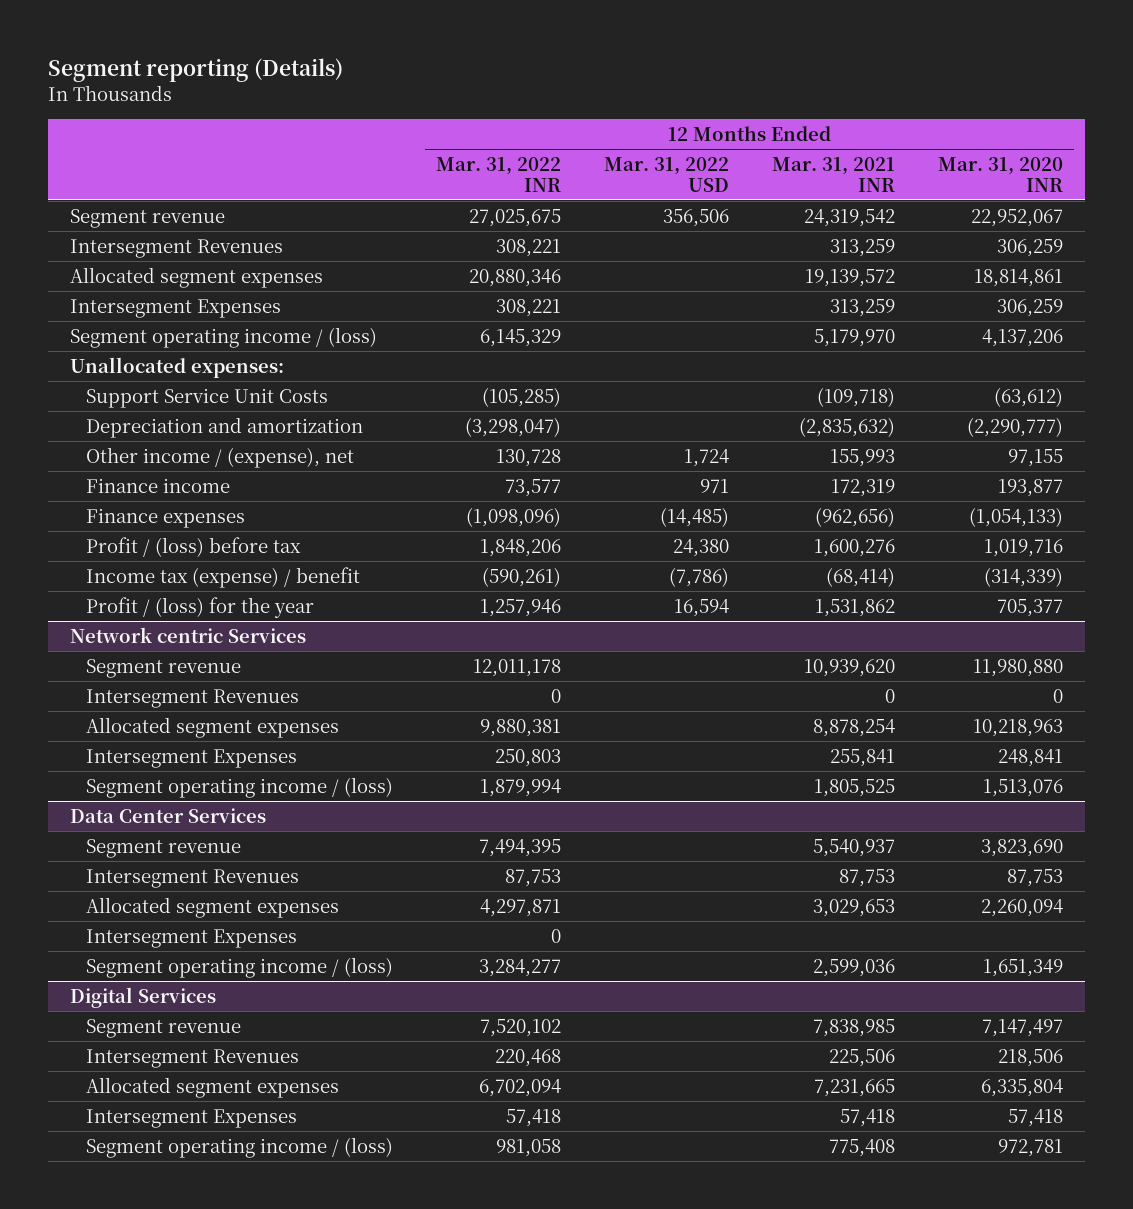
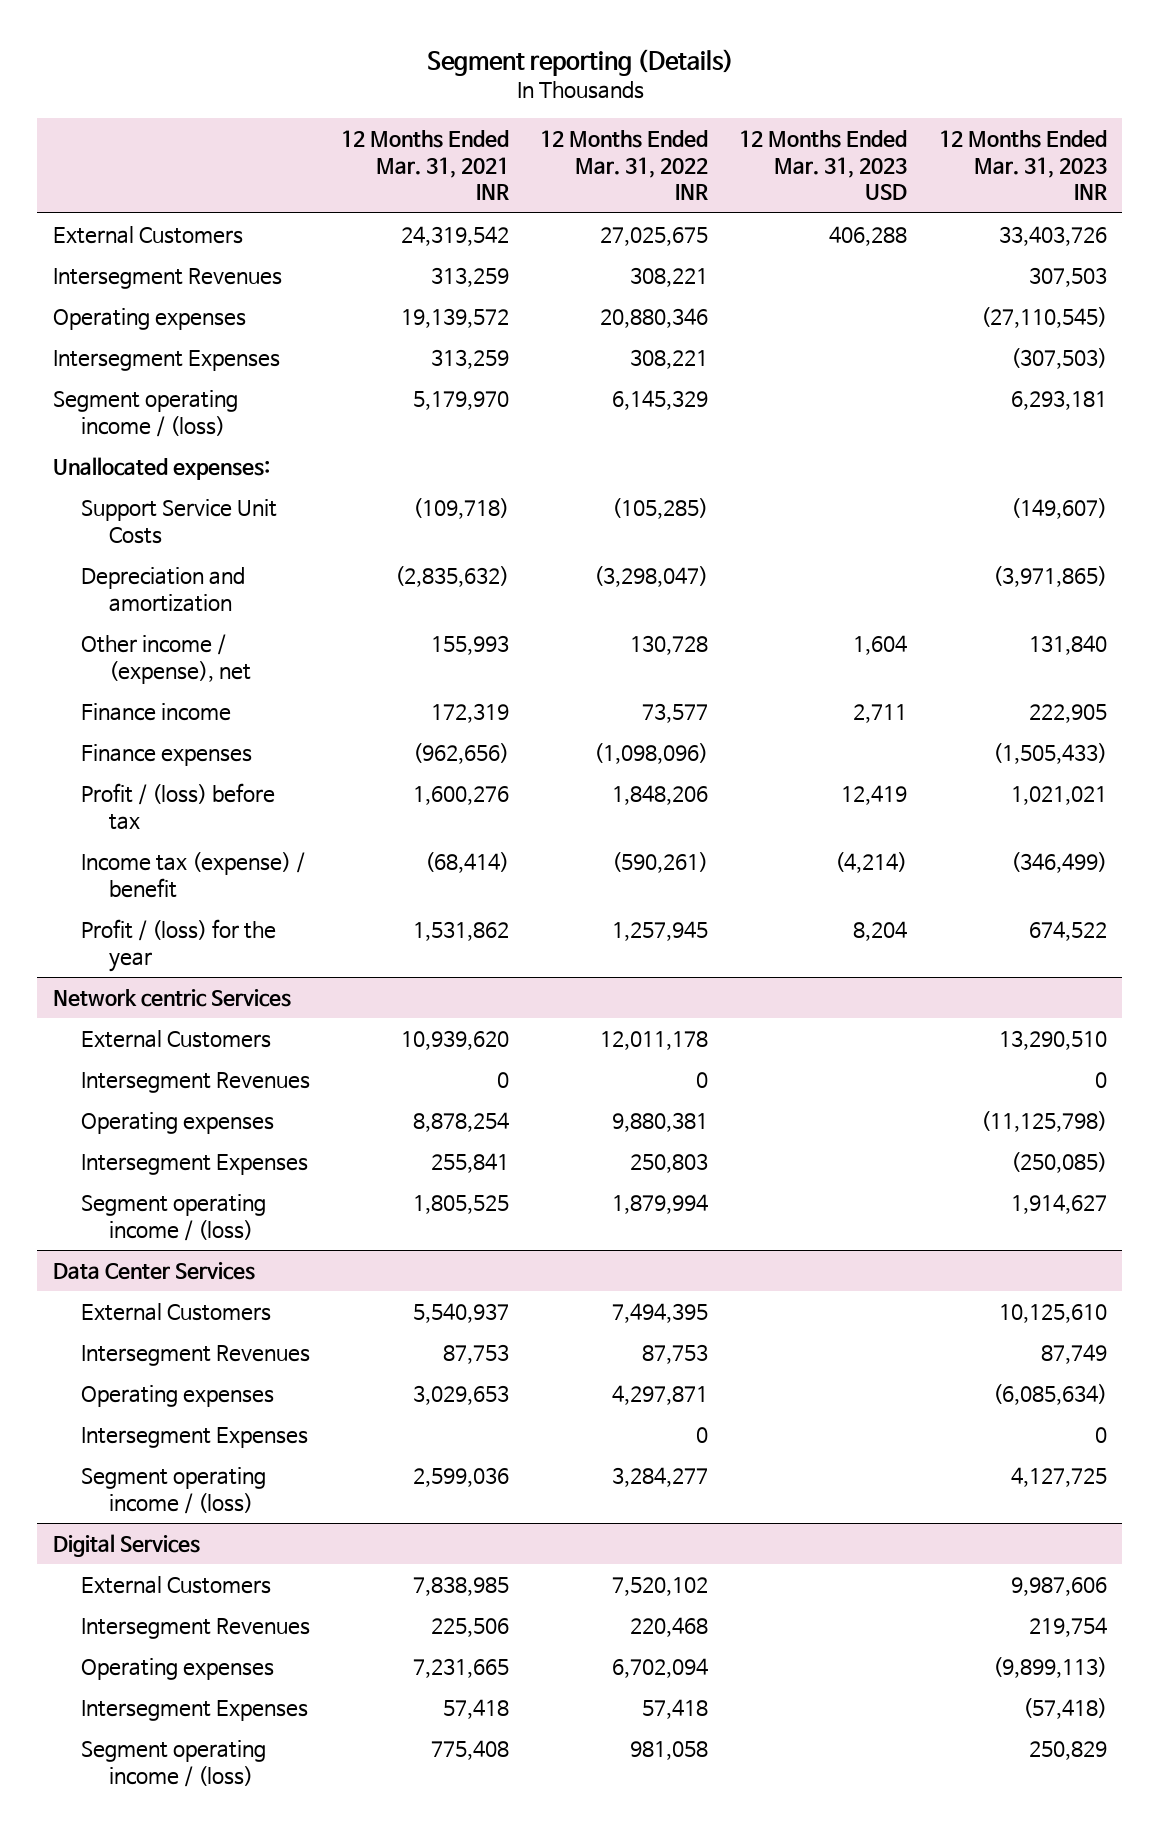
- | 12 Months Ended Mar. 31, 2022 INR | 12 Months Ended Mar. 31, 2022 USD | 12 Months Ended Mar. 31, 2021 INR | 12 Months Ended Mar. 31, 2020 INR
+ | 12 Months Ended Mar. 31, 2021 INR | 12 Months Ended Mar. 31, 2022 INR | 12 Months Ended Mar. 31, 2023 USD | 12 Months Ended Mar. 31, 2023 INR
- Segment revenue | 27,025,675 | 356,506 | 24,319,542 | 22,952,067
+ External Customers | 24,319,542 | 27,025,675 | 406,288 | 33,403,726
- Allocated segment expenses | 20,880,346 | | 19,139,572 | 18,814,861
+ Operating expenses | 19,139,572 | 20,880,346 | | (27,110,545)
- Profit / (loss) for the year | 1,257,946 | 16,594 | 1,531,862 | 705,377
+ Profit / (loss) for the year | 1,531,862 | 1,257,945 | 8,204 | 674,522
@ Network centric Services
- Segment revenue | 12,011,178 | | 10,939,620 | 11,980,880
+ External Customers | 10,939,620 | 12,011,178 | | 13,290,510
- Allocated segment expenses | 9,880,381 | | 8,878,254 | 10,218,963
+ Operating expenses | 8,878,254 | 9,880,381 | | (11,125,798)
@ Data Center Services
- Segment revenue | 7,494,395 | | 5,540,937 | 3,823,690
+ External Customers | 5,540,937 | 7,494,395 | | 10,125,610
- Allocated segment expenses | 4,297,871 | | 3,029,653 | 2,260,094
+ Operating expenses | 3,029,653 | 4,297,871 | | (6,085,634)
@ Digital Services
- Segment revenue | 7,520,102 | | 7,838,985 | 7,147,497
+ External Customers | 7,838,985 | 7,520,102 | | 9,987,606
- Allocated segment expenses | 6,702,094 | | 7,231,665 | 6,335,804
+ Operating expenses | 7,231,665 | 6,702,094 | | (9,899,113)

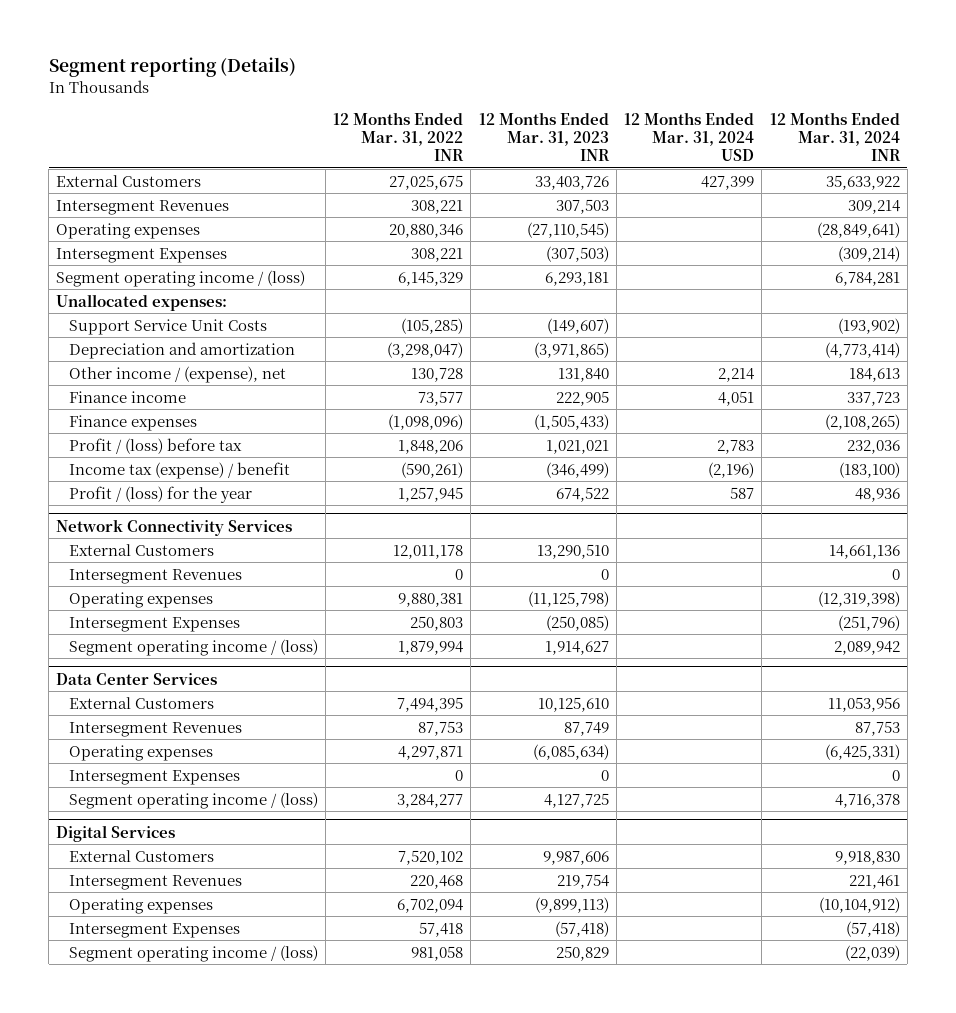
- | 12 Months Ended Mar. 31, 2021 INR | 12 Months Ended Mar. 31, 2022 INR | 12 Months Ended Mar. 31, 2023 USD | 12 Months Ended Mar. 31, 2023 INR
+ | 12 Months Ended Mar. 31, 2022 INR | 12 Months Ended Mar. 31, 2023 INR | 12 Months Ended Mar. 31, 2024 USD | 12 Months Ended Mar. 31, 2024 INR
- Network centric Services
+ Network Connectivity Services

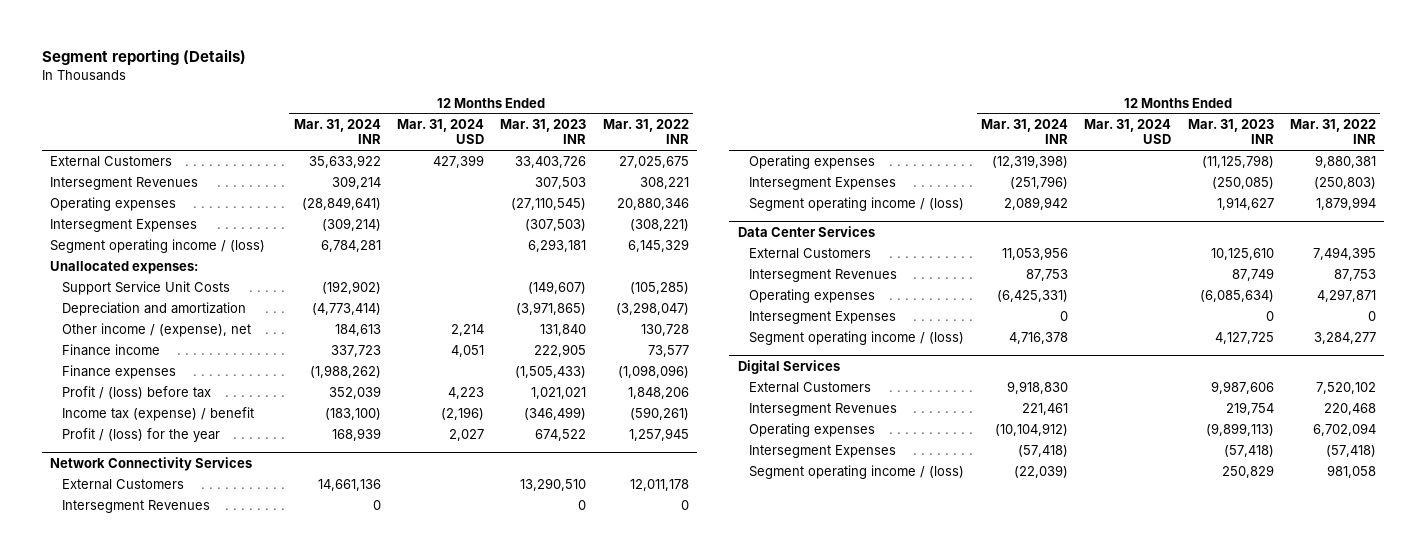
- | 12 Months Ended Mar. 31, 2022 INR | 12 Months Ended Mar. 31, 2023 INR | 12 Months Ended Mar. 31, 2024 USD | 12 Months Ended Mar. 31, 2024 INR
+ | 12 Months Ended Mar. 31, 2024 INR | 12 Months Ended Mar. 31, 2024 USD | 12 Months Ended Mar. 31, 2023 INR | 12 Months Ended Mar. 31, 2022 INR
- Intersegment Expenses | 308,221 | (307,503) | | (309,214)
+ Intersegment Expenses | (309,214) | | (307,503) | (308,221)
- Support Service Unit Costs | (105,285) | (149,607) | | (193,902)
+ Support Service Unit Costs | (192,902) | | (149,607) | (105,285)
- Finance expenses | (1,098,096) | (1,505,433) | | (2,108,265)
- Profit / (loss) before tax | 1,848,206 | 1,021,021 | 2,783 | 232,036
+ Finance expenses | (1,988,262) | | (1,505,433) | (1,098,096)
+ Profit / (loss) before tax | 352,039 | 4,223 | 1,021,021 | 1,848,206
- Profit / (loss) for the year | 1,257,945 | 674,522 | 587 | 48,936
+ Profit / (loss) for the year | 168,939 | 2,027 | 674,522 | 1,257,945
@ Network Connectivity Services
- Intersegment Expenses | 250,803 | (250,085) | | (251,796)
+ Intersegment Expenses | (251,796) | | (250,085) | (250,803)
@ Digital Services
- Intersegment Expenses | 57,418 | (57,418) | | (57,418)
+ Intersegment Expenses | (57,418) | | (57,418) | (57,418)

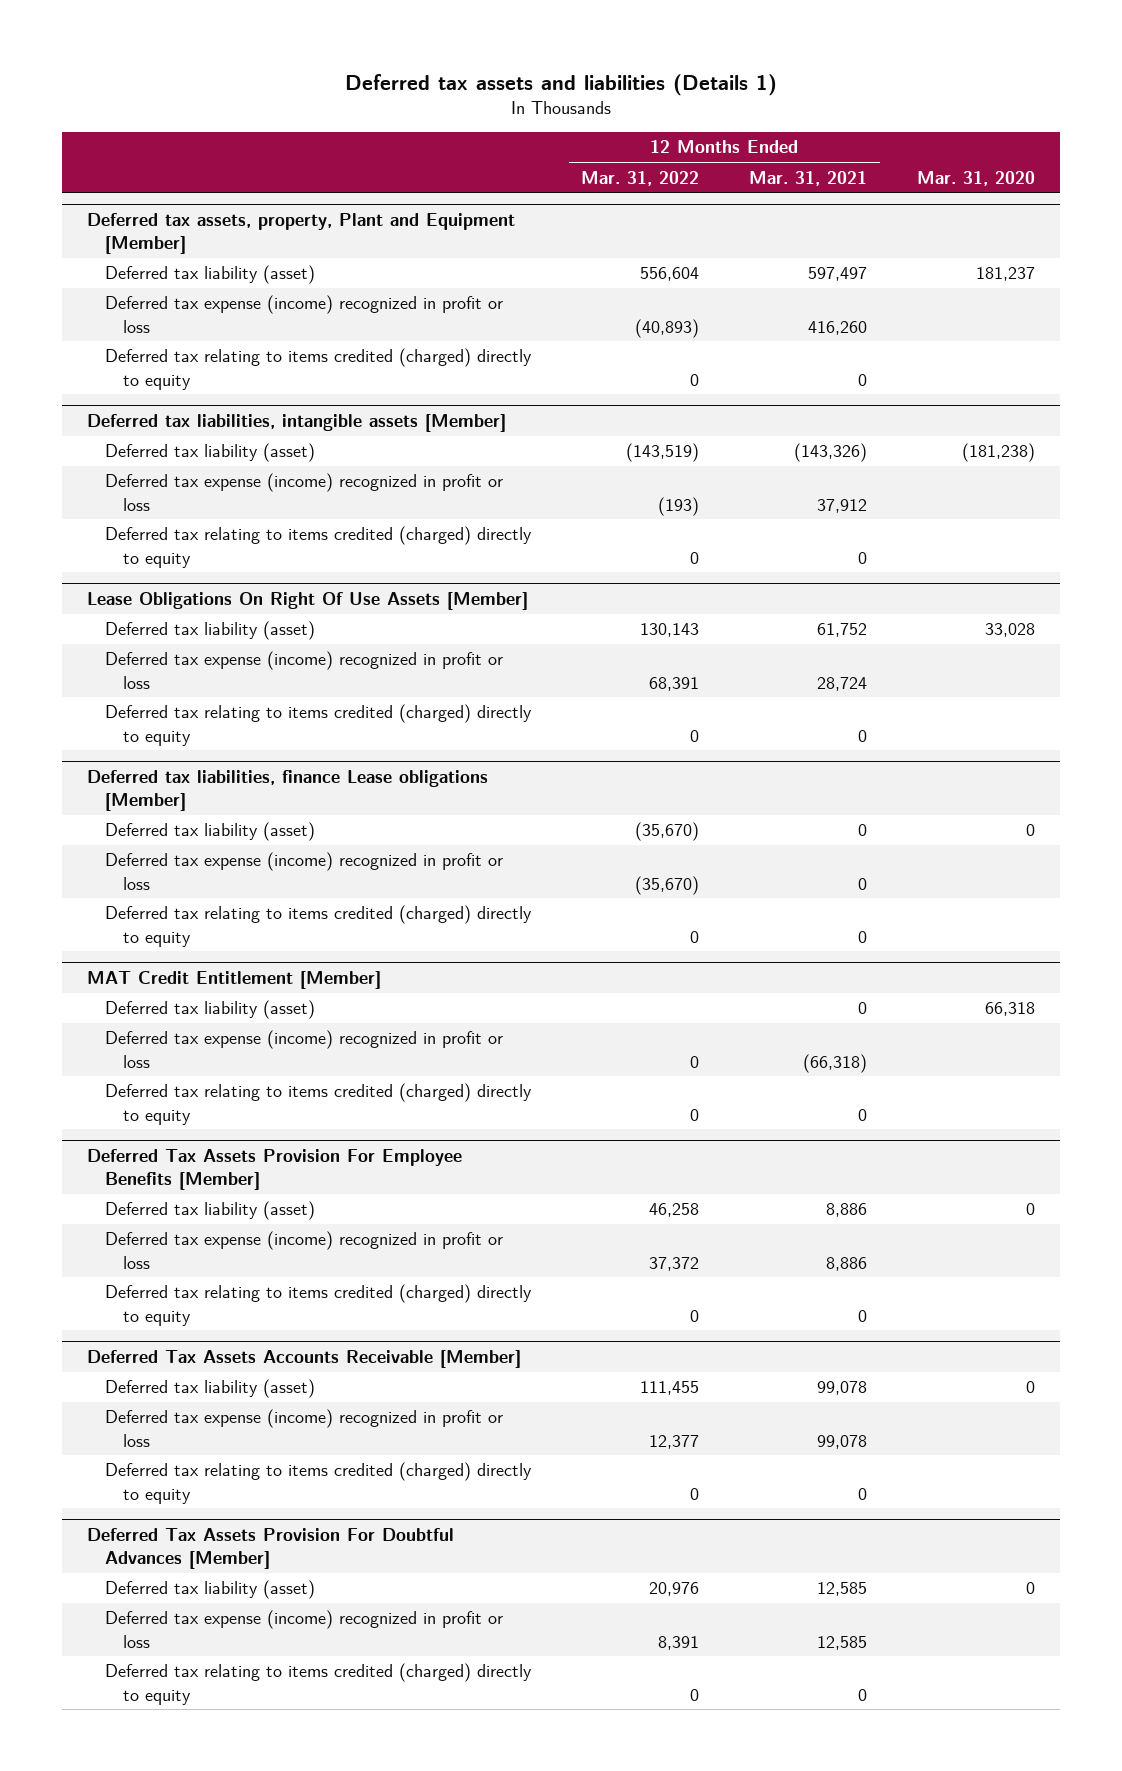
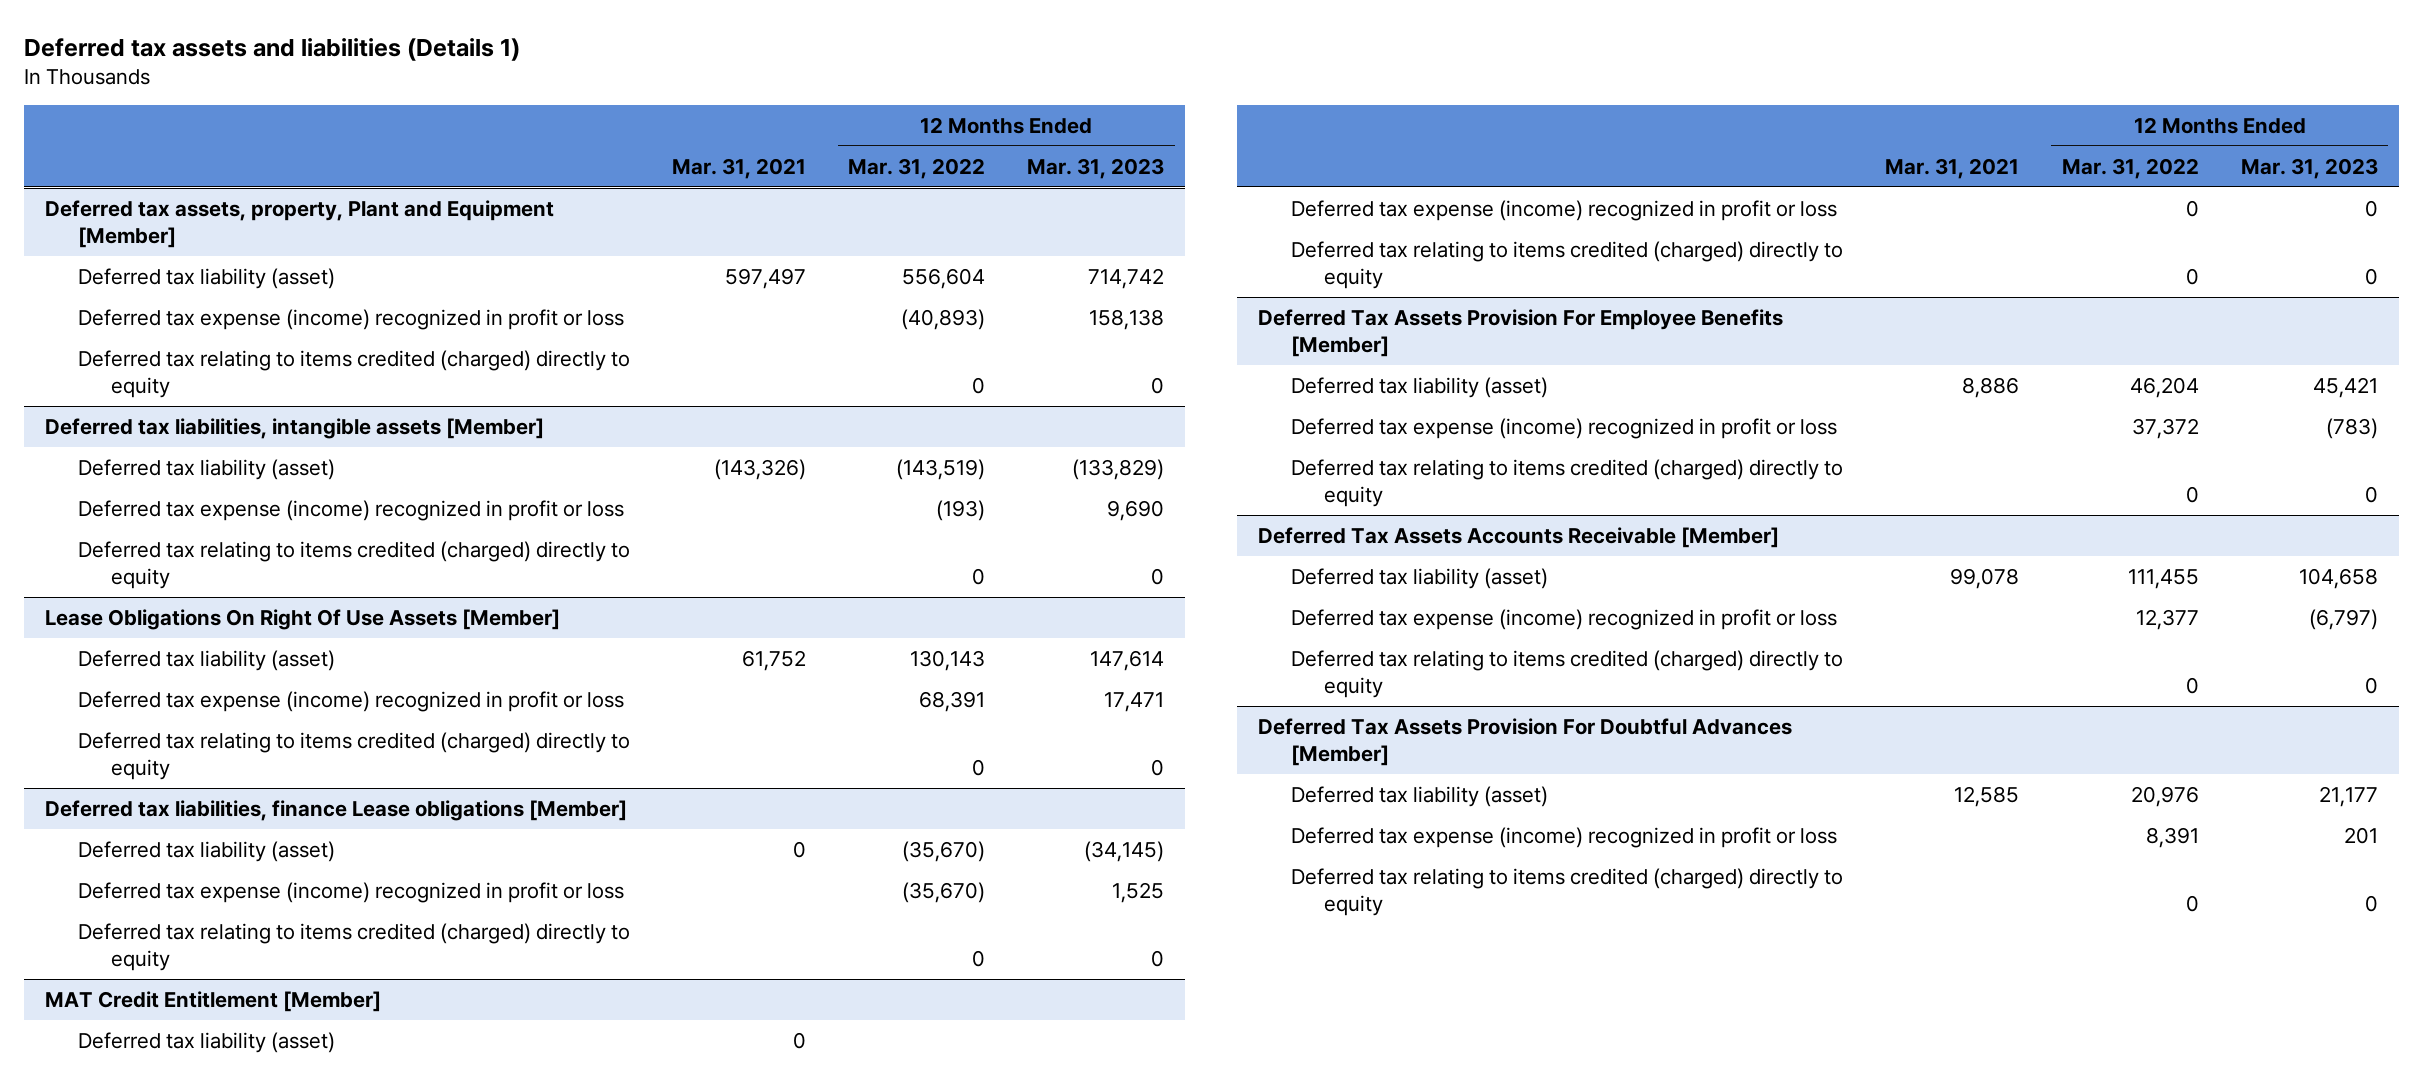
- | 12 Months Ended Mar. 31, 2022 | 12 Months Ended Mar. 31, 2021 | Mar. 31, 2020
+ | Mar. 31, 2021 | 12 Months Ended Mar. 31, 2022 | 12 Months Ended Mar. 31, 2023
@ Deferred Tax Assets Provision For Employee Benefits [Member]
- Deferred tax liability (asset) | 46,258 | 8,886 | 0
+ Deferred tax liability (asset) | 8,886 | 46,204 | 45,421

